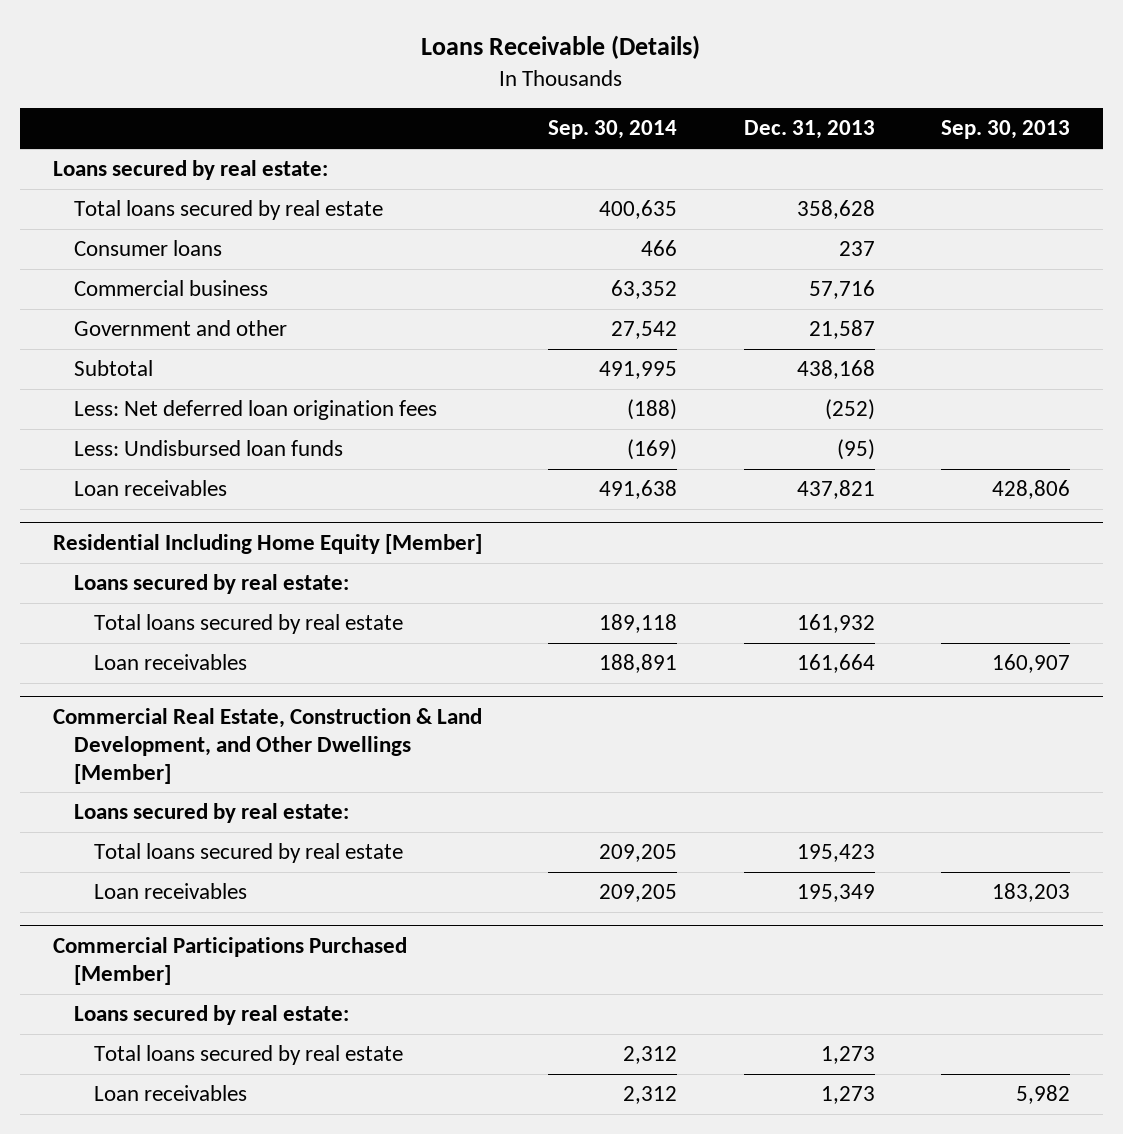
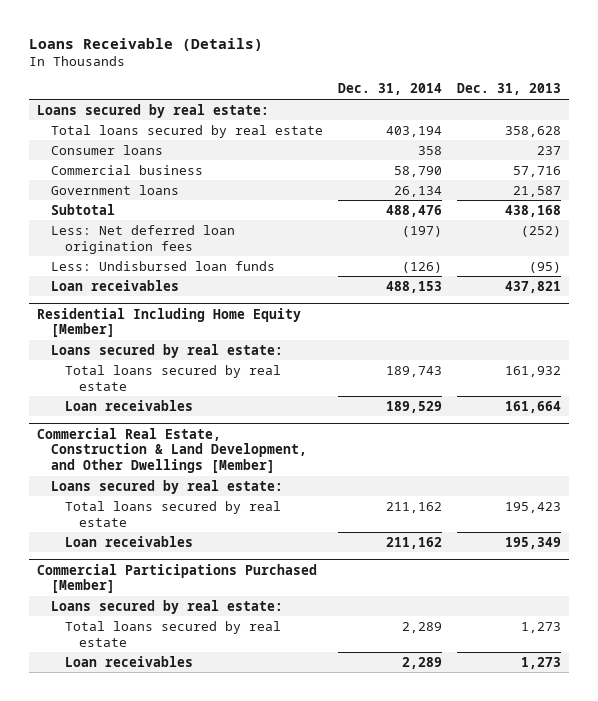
- | Sep. 30, 2014 | Dec. 31, 2013 | Sep. 30, 2013
+ | Dec. 31, 2014 | Dec. 31, 2013
- Government and other | 27,542 | 21,587 |
+ Government loans | 26,134 | 21,587

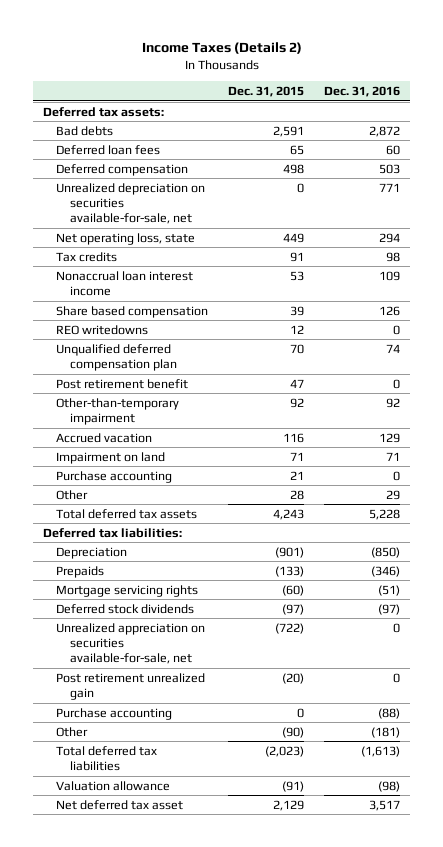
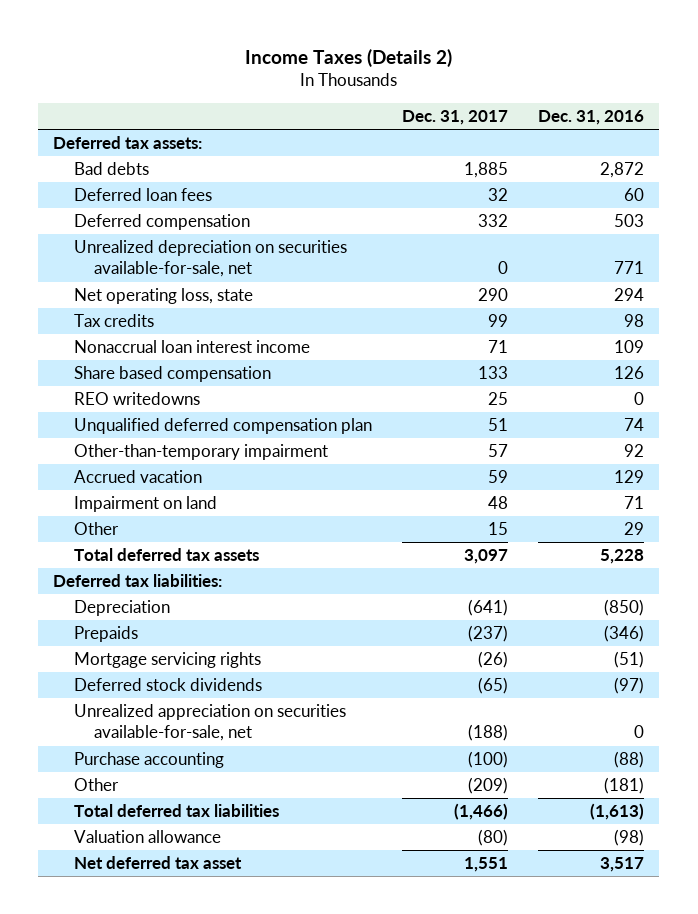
- | Dec. 31, 2015 | Dec. 31, 2016
+ | Dec. 31, 2017 | Dec. 31, 2016
- Post retirement benefit | 47 | 0
- Purchase accounting | 21 | 0
- Post retirement unrealized gain | (20) | 0

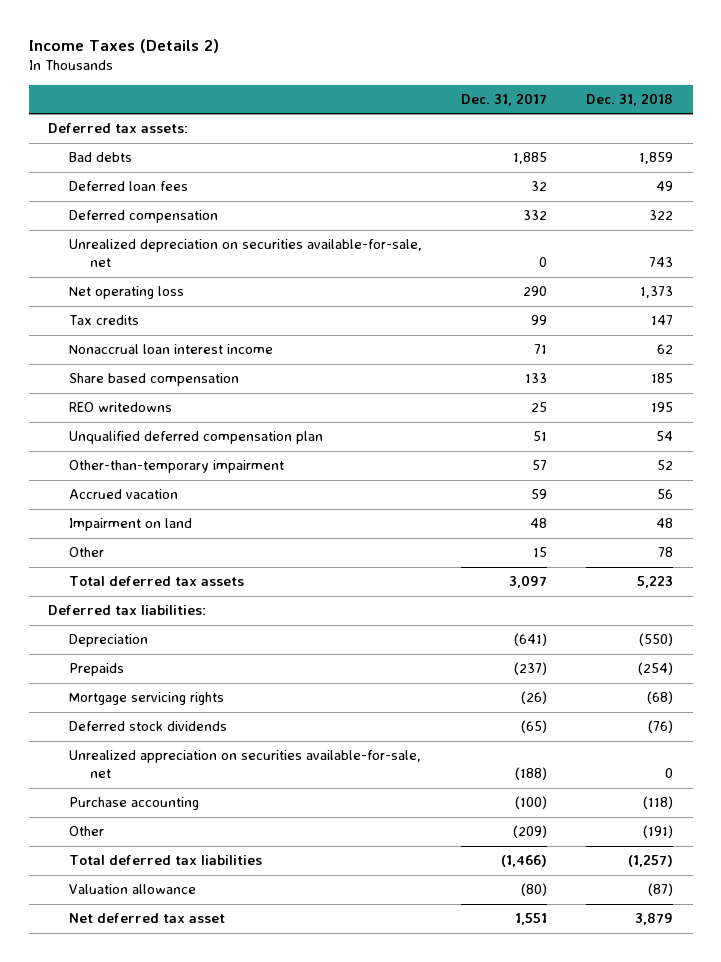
- | Dec. 31, 2017 | Dec. 31, 2016
+ | Dec. 31, 2017 | Dec. 31, 2018
- Net operating loss, state | 290 | 294
+ Net operating loss | 290 | 1,373

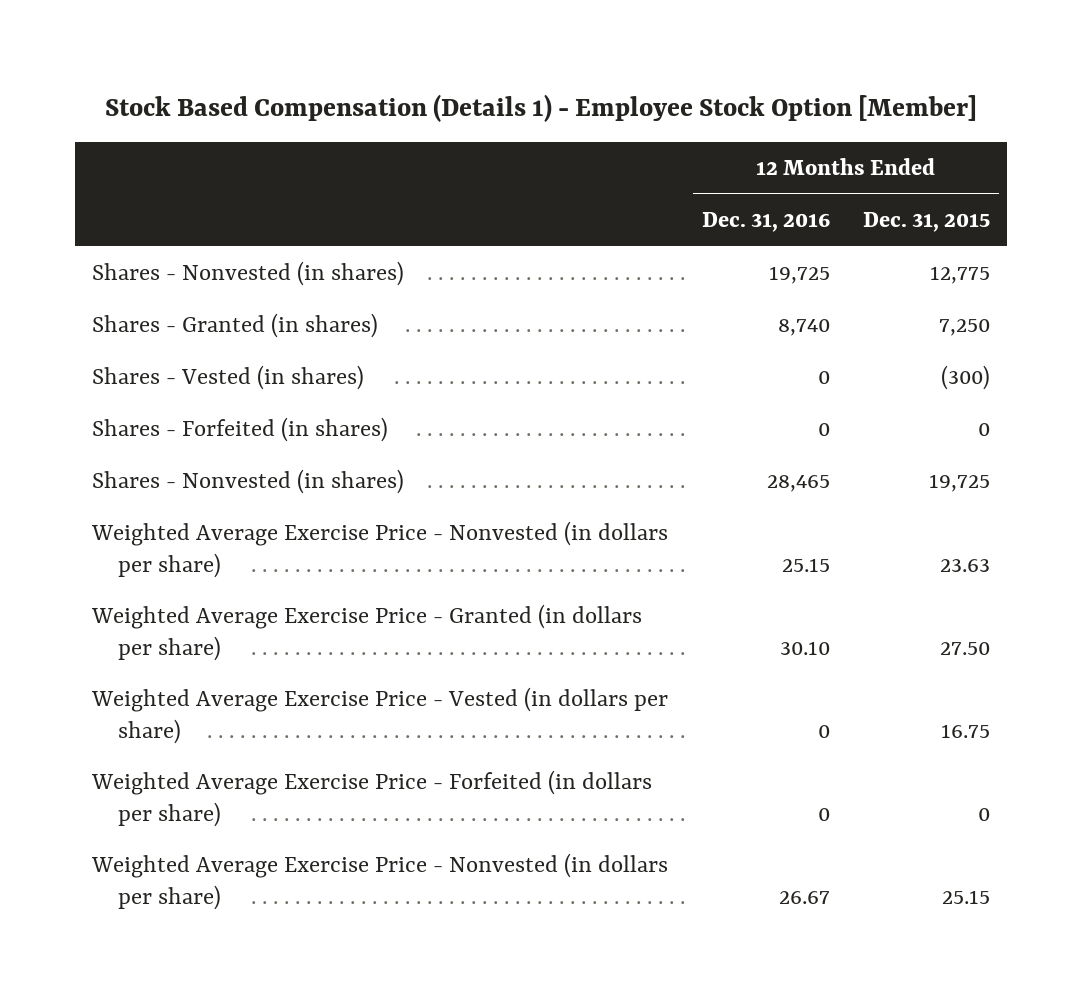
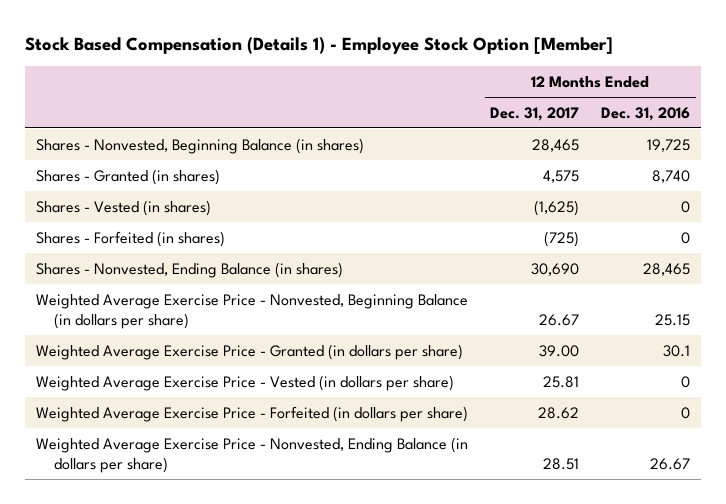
- | 12 Months Ended Dec. 31, 2016 | 12 Months Ended Dec. 31, 2015
+ | 12 Months Ended Dec. 31, 2017 | 12 Months Ended Dec. 31, 2016
- Shares - Nonvested (in shares) | 19,725 | 12,775
+ Shares - Nonvested, Beginning Balance (in shares) | 28,465 | 19,725
- Shares - Nonvested (in shares) | 28,465 | 19,725
- Weighted Average Exercise Price - Nonvested (in dollars per share) | 25.15 | 23.63
- Weighted Average Exercise Price - Granted (in dollars per share) | 30.10 | 27.50
+ Shares - Nonvested, Ending Balance (in shares) | 30,690 | 28,465
+ Weighted Average Exercise Price - Nonvested, Beginning Balance (in dollars per share) | 26.67 | 25.15
+ Weighted Average Exercise Price - Granted (in dollars per share) | 39.00 | 30.1
- Weighted Average Exercise Price - Nonvested (in dollars per share) | 26.67 | 25.15
+ Weighted Average Exercise Price - Nonvested, Ending Balance (in dollars per share) | 28.51 | 26.67

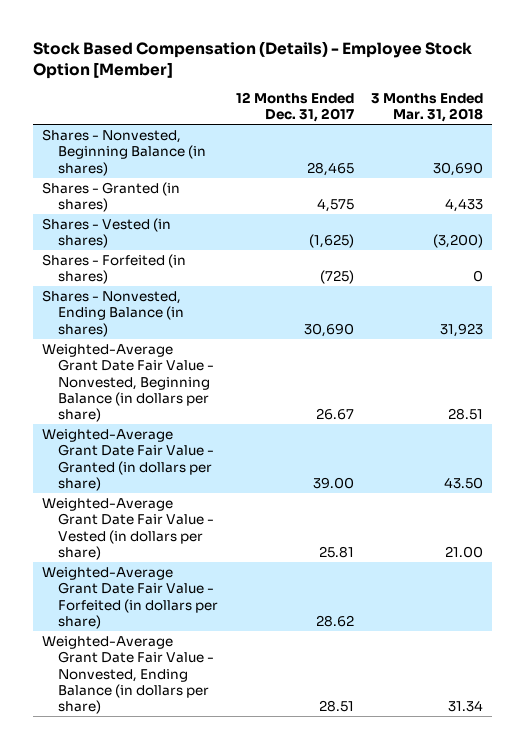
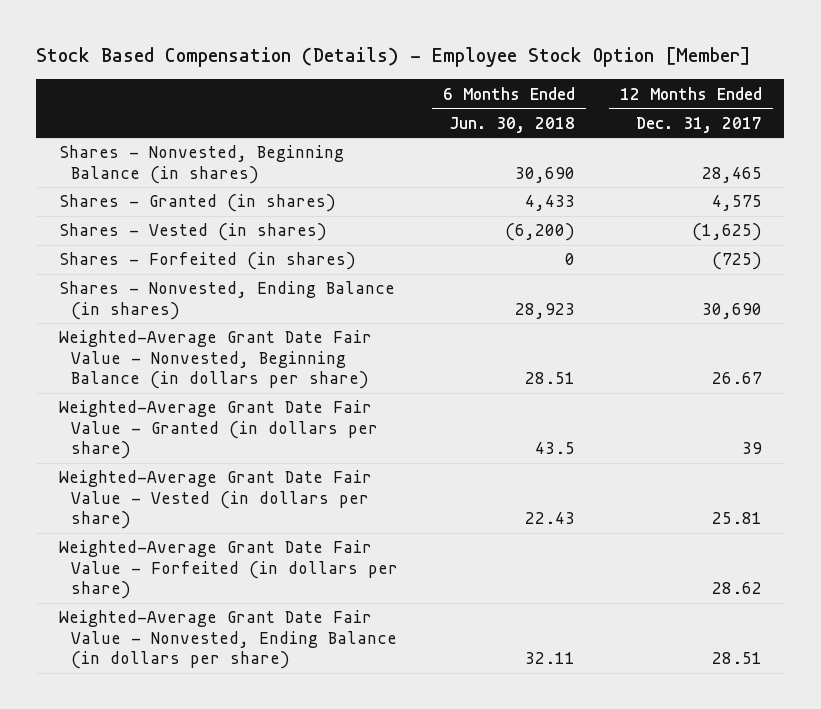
- | 12 Months Ended Dec. 31, 2017 | 3 Months Ended Mar. 31, 2018
+ | 6 Months Ended Jun. 30, 2018 | 12 Months Ended Dec. 31, 2017
- Weighted-Average Grant Date Fair Value - Granted (in dollars per share) | 39.00 | 43.50
+ Weighted-Average Grant Date Fair Value - Granted (in dollars per share) | 43.5 | 39

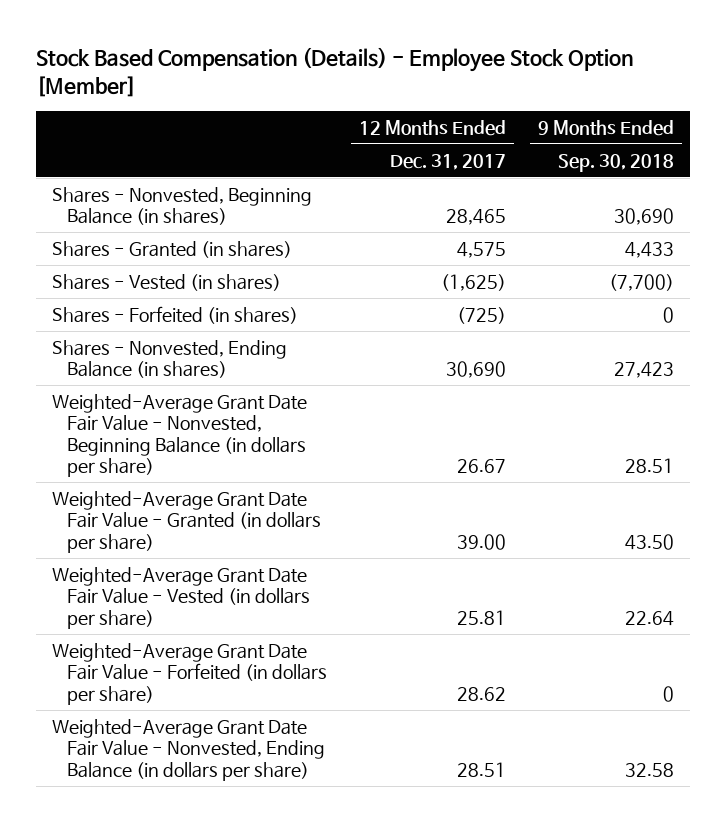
- | 6 Months Ended Jun. 30, 2018 | 12 Months Ended Dec. 31, 2017
+ | 12 Months Ended Dec. 31, 2017 | 9 Months Ended Sep. 30, 2018
- Weighted-Average Grant Date Fair Value - Granted (in dollars per share) | 43.5 | 39
+ Weighted-Average Grant Date Fair Value - Granted (in dollars per share) | 39.00 | 43.50

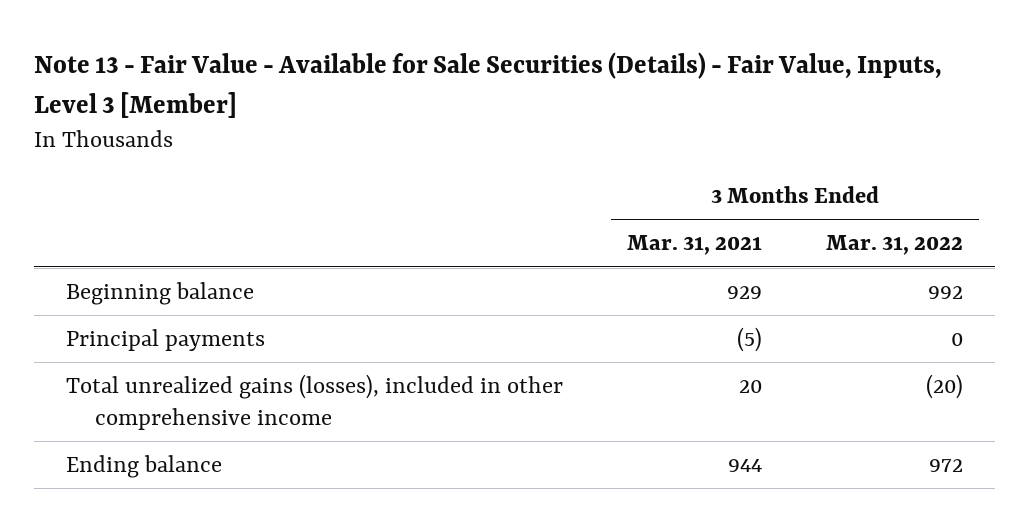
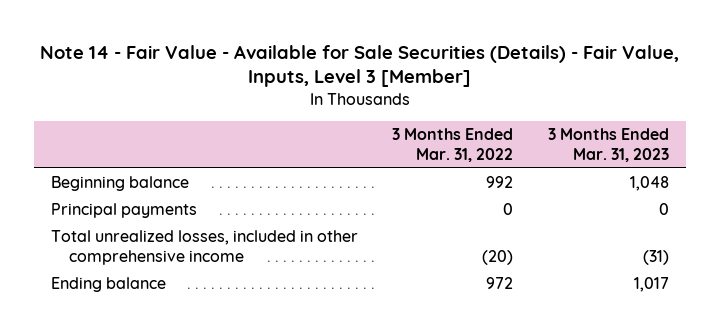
- Note 13 - Fair Value - Available for Sale Securities (Details) - Fair Value, Inputs, Level 3 [Member]
+ Note 14 - Fair Value - Available for Sale Securities (Details) - Fair Value, Inputs, Level 3 [Member]
- | 3 Months Ended Mar. 31, 2021 | 3 Months Ended Mar. 31, 2022
+ | 3 Months Ended Mar. 31, 2022 | 3 Months Ended Mar. 31, 2023
- Total unrealized gains (losses), included in other comprehensive income | 20 | (20)
+ Total unrealized losses, included in other comprehensive income | (20) | (31)

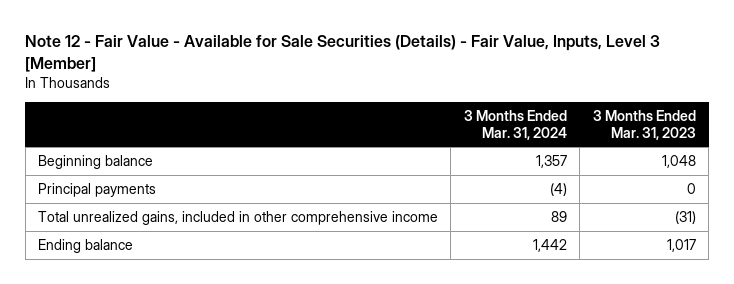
- Note 14 - Fair Value - Available for Sale Securities (Details) - Fair Value, Inputs, Level 3 [Member]
+ Note 12 - Fair Value - Available for Sale Securities (Details) - Fair Value, Inputs, Level 3 [Member]
- | 3 Months Ended Mar. 31, 2022 | 3 Months Ended Mar. 31, 2023
+ | 3 Months Ended Mar. 31, 2024 | 3 Months Ended Mar. 31, 2023
- Total unrealized losses, included in other comprehensive income | (20) | (31)
+ Total unrealized gains, included in other comprehensive income | 89 | (31)

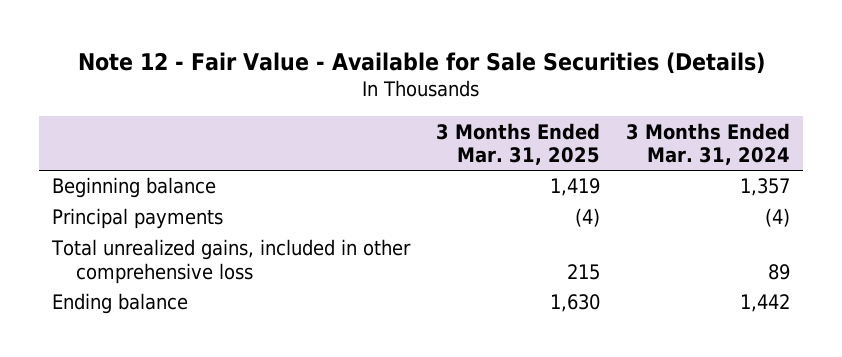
- Note 12 - Fair Value - Available for Sale Securities (Details) - Fair Value, Inputs, Level 3 [Member]
+ Note 12 - Fair Value - Available for Sale Securities (Details)
- | 3 Months Ended Mar. 31, 2024 | 3 Months Ended Mar. 31, 2023
+ | 3 Months Ended Mar. 31, 2025 | 3 Months Ended Mar. 31, 2024
- Total unrealized gains, included in other comprehensive income | 89 | (31)
+ Total unrealized gains, included in other comprehensive loss | 215 | 89

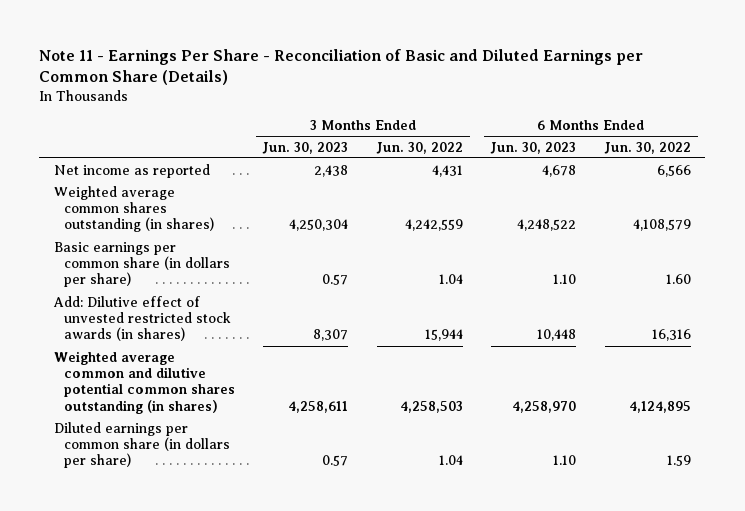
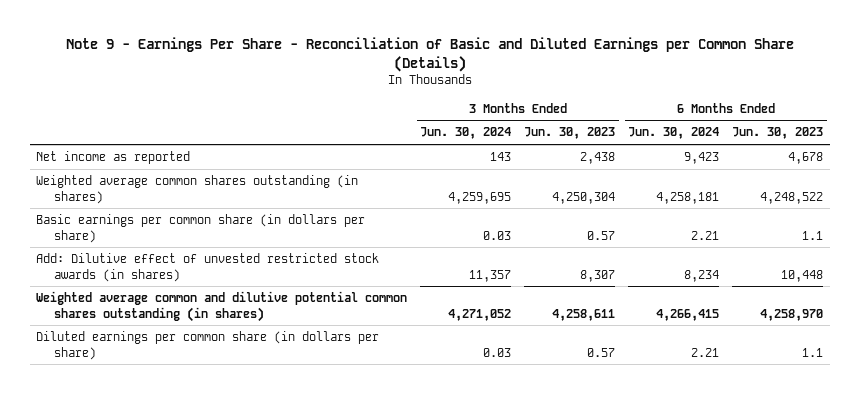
- Note 11 - Earnings Per Share - Reconciliation of Basic and Diluted Earnings per Common Share (Details)
+ Note 9 - Earnings Per Share - Reconciliation of Basic and Diluted Earnings per Common Share (Details)
- | 3 Months Ended Jun. 30, 2023 | 3 Months Ended Jun. 30, 2022 | 6 Months Ended Jun. 30, 2023 | 6 Months Ended Jun. 30, 2022
+ | 3 Months Ended Jun. 30, 2024 | 3 Months Ended Jun. 30, 2023 | 6 Months Ended Jun. 30, 2024 | 6 Months Ended Jun. 30, 2023
- Basic earnings per common share (in dollars per share) | 0.57 | 1.04 | 1.10 | 1.60
+ Basic earnings per common share (in dollars per share) | 0.03 | 0.57 | 2.21 | 1.1
- Diluted earnings per common share (in dollars per share) | 0.57 | 1.04 | 1.10 | 1.59
+ Diluted earnings per common share (in dollars per share) | 0.03 | 0.57 | 2.21 | 1.1

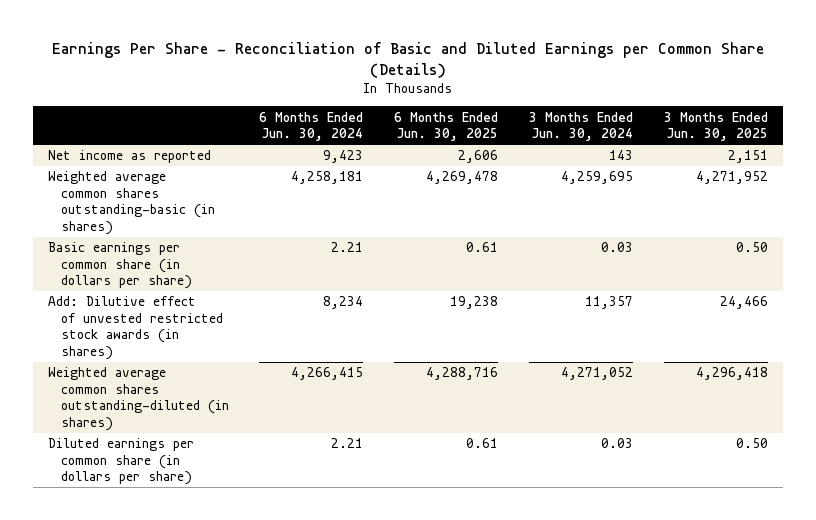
- Note 9 - Earnings Per Share - Reconciliation of Basic and Diluted Earnings per Common Share (Details)
+ Earnings Per Share - Reconciliation of Basic and Diluted Earnings per Common Share (Details)
- | 3 Months Ended Jun. 30, 2024 | 3 Months Ended Jun. 30, 2023 | 6 Months Ended Jun. 30, 2024 | 6 Months Ended Jun. 30, 2023
+ | 6 Months Ended Jun. 30, 2024 | 6 Months Ended Jun. 30, 2025 | 3 Months Ended Jun. 30, 2024 | 3 Months Ended Jun. 30, 2025
- Weighted average common shares outstanding (in shares) | 4,259,695 | 4,250,304 | 4,258,181 | 4,248,522
+ Weighted average common shares outstanding-basic (in shares) | 4,258,181 | 4,269,478 | 4,259,695 | 4,271,952
- Weighted average common and dilutive potential common shares outstanding (in shares) | 4,271,052 | 4,258,611 | 4,266,415 | 4,258,970
+ Weighted average common shares outstanding-diluted (in shares) | 4,266,415 | 4,288,716 | 4,271,052 | 4,296,418

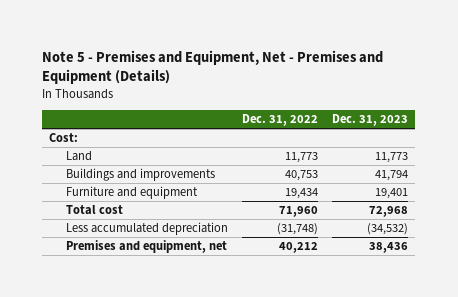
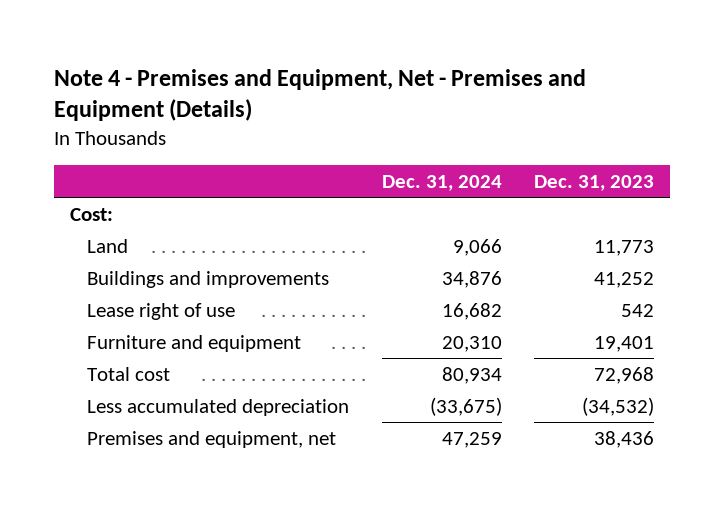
- Note 5 - Premises and Equipment, Net - Premises and Equipment (Details)
+ Note 4 - Premises and Equipment, Net - Premises and Equipment (Details)
- | Dec. 31, 2022 | Dec. 31, 2023
+ | Dec. 31, 2024 | Dec. 31, 2023
- Buildings and improvements | 40,753 | 41,794
+ Buildings and improvements | 34,876 | 41,252
+ Lease right of use | 16,682 | 542

